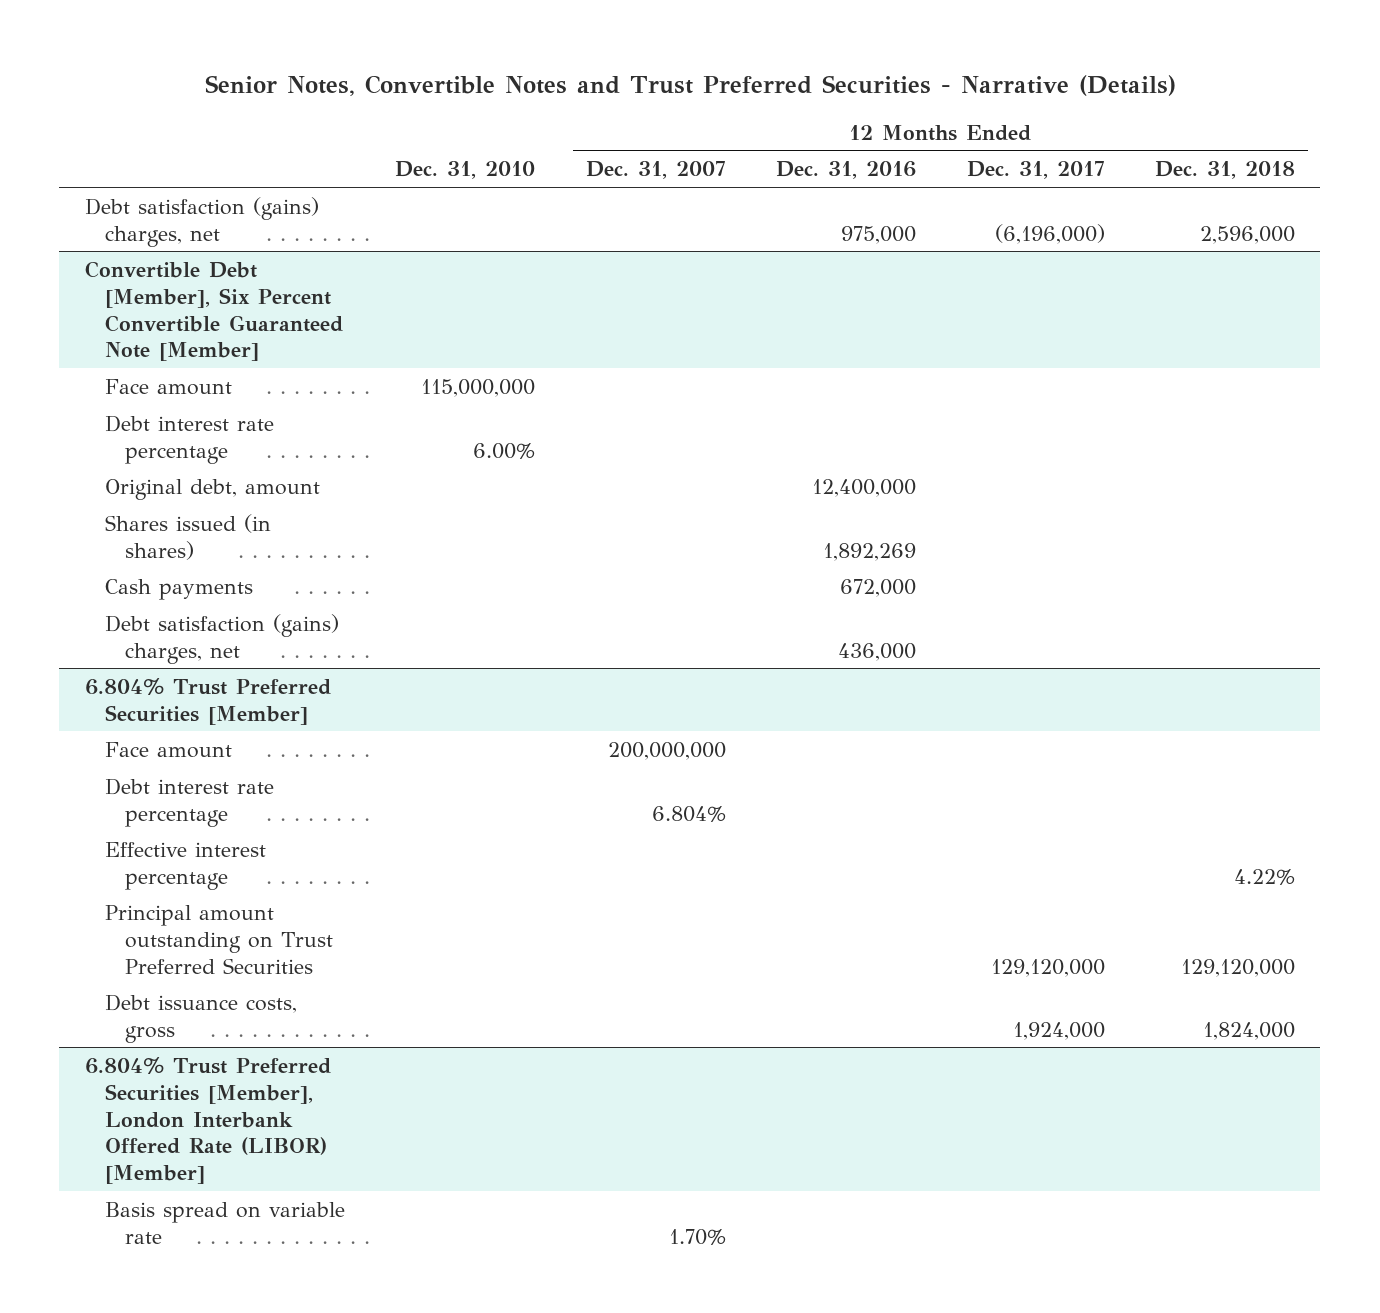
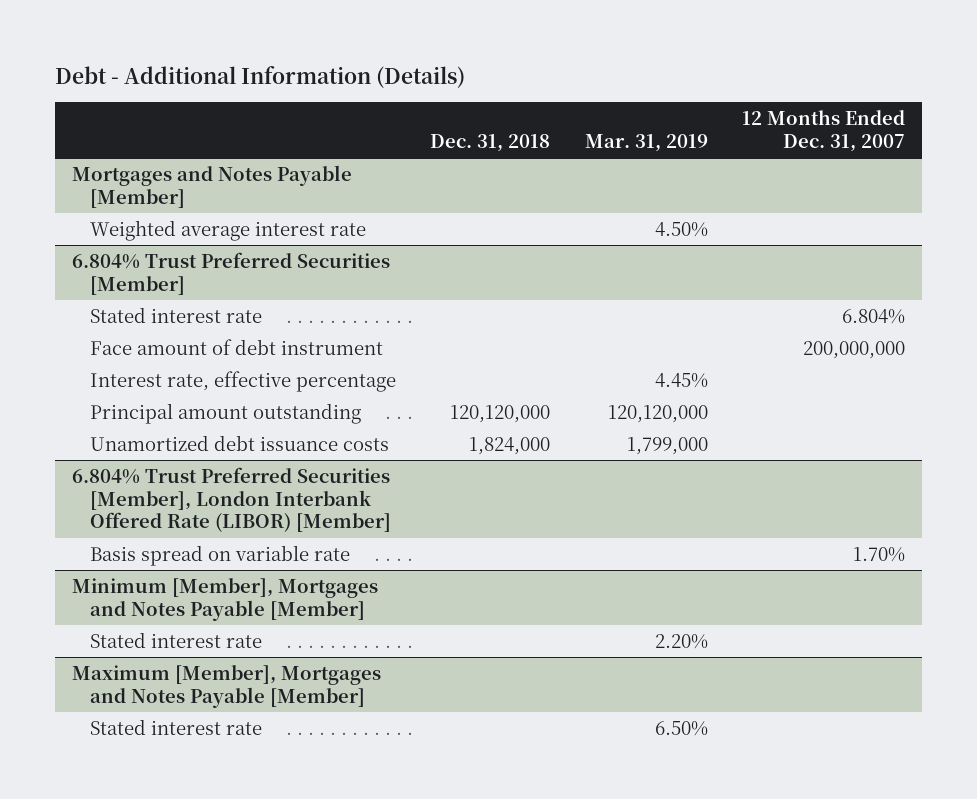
- Senior Notes, Convertible Notes and Trust Preferred Securities - Narrative (Details)
+ Debt - Additional Information (Details)
- | Dec. 31, 2010 | 12 Months Ended Dec. 31, 2007 | 12 Months Ended Dec. 31, 2016 | 12 Months Ended Dec. 31, 2017 | 12 Months Ended Dec. 31, 2018
+ | Dec. 31, 2018 | Mar. 31, 2019 | 12 Months Ended Dec. 31, 2007
- Debt satisfaction (gains) charges, net | | | 975,000 | (6,196,000) | 2,596,000
- Convertible Debt [Member], Six Percent Convertible Guaranteed Note [Member]
- Face amount | 115,000,000 | | | |
- Debt interest rate percentage | 6.00% | | | |
- Original debt, amount | | | 12,400,000 | |
- Shares issued (in shares) | | | 1,892,269 | |
- Cash payments | | | 672,000 | |
- Debt satisfaction (gains) charges, net | | | 436,000 | |
+ Mortgages and Notes Payable [Member]
+ Weighted average interest rate | | 4.50% |
@ 6.804% Trust Preferred Securities [Member]
- Face amount | | 200,000,000 | | |
- Debt interest rate percentage | | 6.804% | | |
- Effective interest percentage | | | | | 4.22%
- Principal amount outstanding on Trust Preferred Securities | | | | 129,120,000 | 129,120,000
- Debt issuance costs, gross | | | | 1,924,000 | 1,824,000
+ Stated interest rate | | | 6.804%
+ Face amount of debt instrument | | | 200,000,000
+ Interest rate, effective percentage | | 4.45% |
+ Principal amount outstanding | 120,120,000 | 120,120,000 |
+ Unamortized debt issuance costs | 1,824,000 | 1,799,000 |
+ Minimum [Member], Mortgages and Notes Payable [Member]
+ Stated interest rate | | 2.20% |
+ Maximum [Member], Mortgages and Notes Payable [Member]
+ Stated interest rate | | 6.50% |

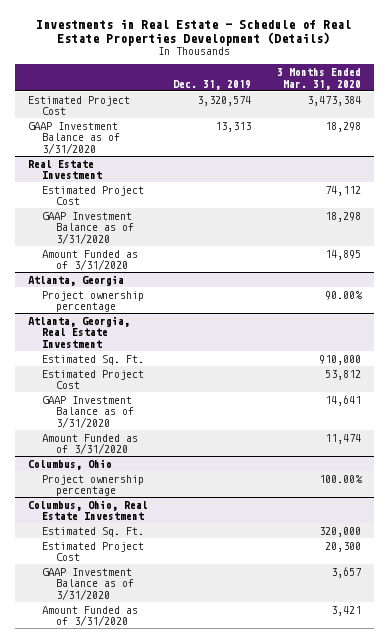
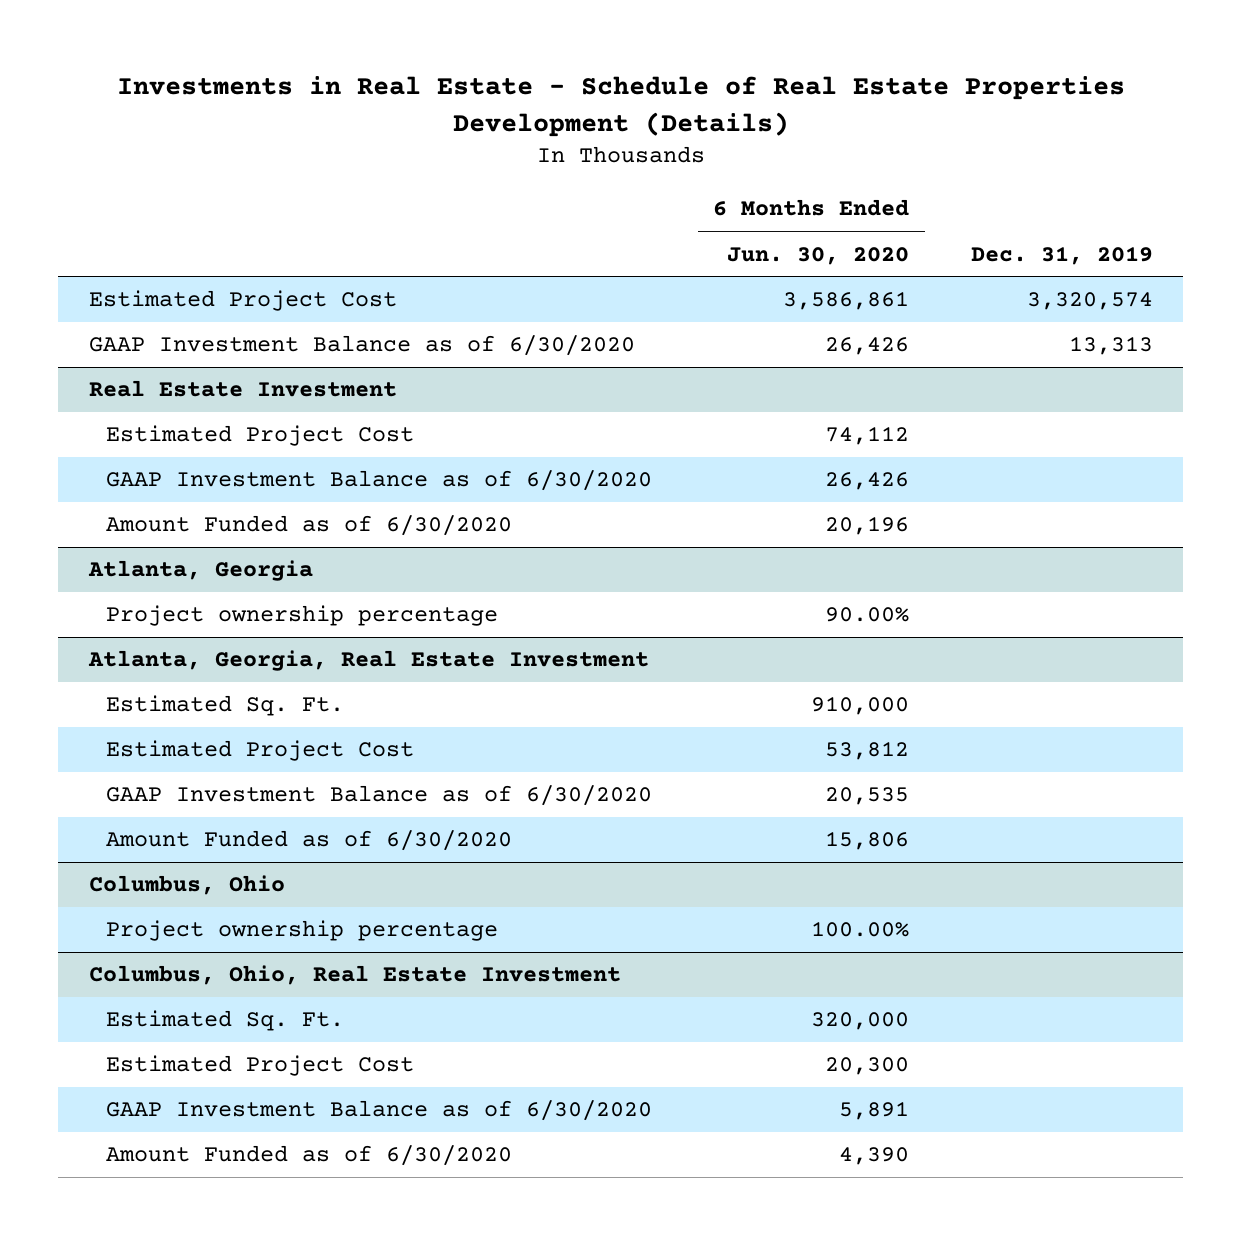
- | Dec. 31, 2019 | 3 Months Ended Mar. 31, 2020
+ | 6 Months Ended Jun. 30, 2020 | Dec. 31, 2019
- GAAP Investment Balance as of 3/31/2020 | 13,313 | 18,298
+ GAAP Investment Balance as of 6/30/2020 | 26,426 | 13,313
@ Real Estate Investment
- GAAP Investment Balance as of 3/31/2020 | | 18,298
- Amount Funded as of 3/31/2020 | | 14,895
+ GAAP Investment Balance as of 6/30/2020 | 26,426 |
+ Amount Funded as of 6/30/2020 | 20,196 |
@ Atlanta, Georgia, Real Estate Investment
- GAAP Investment Balance as of 3/31/2020 | | 14,641
- Amount Funded as of 3/31/2020 | | 11,474
+ GAAP Investment Balance as of 6/30/2020 | 20,535 |
+ Amount Funded as of 6/30/2020 | 15,806 |
@ Columbus, Ohio, Real Estate Investment
- GAAP Investment Balance as of 3/31/2020 | | 3,657
- Amount Funded as of 3/31/2020 | | 3,421
+ GAAP Investment Balance as of 6/30/2020 | 5,891 |
+ Amount Funded as of 6/30/2020 | 4,390 |

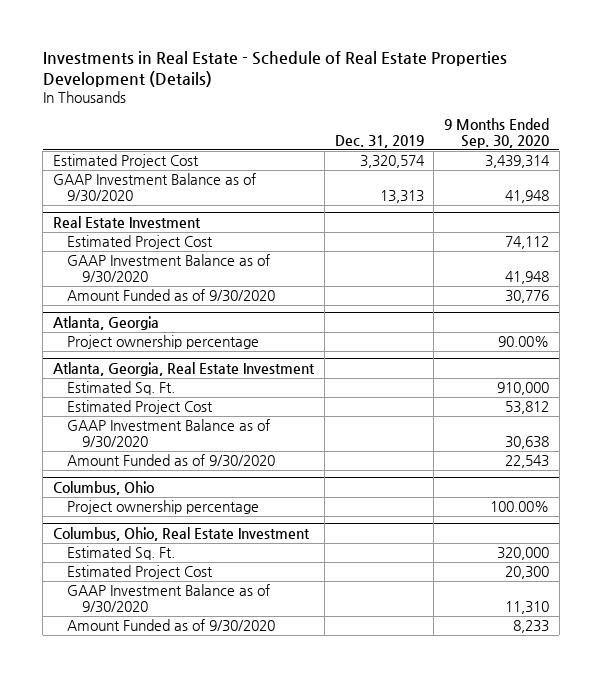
- | 6 Months Ended Jun. 30, 2020 | Dec. 31, 2019
+ | Dec. 31, 2019 | 9 Months Ended Sep. 30, 2020
- GAAP Investment Balance as of 6/30/2020 | 26,426 | 13,313
+ GAAP Investment Balance as of 9/30/2020 | 13,313 | 41,948
@ Real Estate Investment
- GAAP Investment Balance as of 6/30/2020 | 26,426 |
- Amount Funded as of 6/30/2020 | 20,196 |
+ GAAP Investment Balance as of 9/30/2020 | | 41,948
+ Amount Funded as of 9/30/2020 | | 30,776
@ Atlanta, Georgia, Real Estate Investment
- GAAP Investment Balance as of 6/30/2020 | 20,535 |
- Amount Funded as of 6/30/2020 | 15,806 |
+ GAAP Investment Balance as of 9/30/2020 | | 30,638
+ Amount Funded as of 9/30/2020 | | 22,543
@ Columbus, Ohio, Real Estate Investment
- GAAP Investment Balance as of 6/30/2020 | 5,891 |
- Amount Funded as of 6/30/2020 | 4,390 |
+ GAAP Investment Balance as of 9/30/2020 | | 11,310
+ Amount Funded as of 9/30/2020 | | 8,233

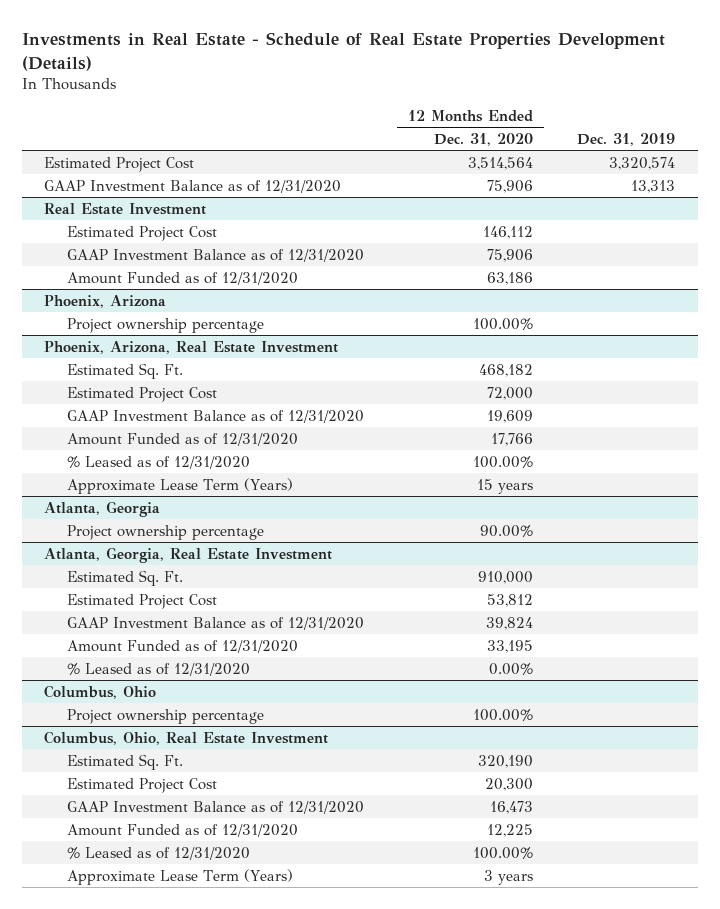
- | Dec. 31, 2019 | 9 Months Ended Sep. 30, 2020
+ | 12 Months Ended Dec. 31, 2020 | Dec. 31, 2019
- GAAP Investment Balance as of 9/30/2020 | 13,313 | 41,948
+ GAAP Investment Balance as of 12/31/2020 | 75,906 | 13,313
@ Real Estate Investment
- GAAP Investment Balance as of 9/30/2020 | | 41,948
- Amount Funded as of 9/30/2020 | | 30,776
+ GAAP Investment Balance as of 12/31/2020 | 75,906 |
+ Amount Funded as of 12/31/2020 | 63,186 |
+ Phoenix, Arizona
+ Project ownership percentage | 100.00% |
+ Phoenix, Arizona, Real Estate Investment
+ Estimated Sq. Ft. | 468,182 |
+ Estimated Project Cost | 72,000 |
+ GAAP Investment Balance as of 12/31/2020 | 19,609 |
+ Amount Funded as of 12/31/2020 | 17,766 |
+ % Leased as of 12/31/2020 | 100.00% |
+ Approximate Lease Term (Years) | 15 years |
@ Atlanta, Georgia, Real Estate Investment
- GAAP Investment Balance as of 9/30/2020 | | 30,638
- Amount Funded as of 9/30/2020 | | 22,543
+ GAAP Investment Balance as of 12/31/2020 | 39,824 |
+ Amount Funded as of 12/31/2020 | 33,195 |
+ % Leased as of 12/31/2020 | 0.00% |
@ Columbus, Ohio, Real Estate Investment
- GAAP Investment Balance as of 9/30/2020 | | 11,310
- Amount Funded as of 9/30/2020 | | 8,233
+ GAAP Investment Balance as of 12/31/2020 | 16,473 |
+ Amount Funded as of 12/31/2020 | 12,225 |
+ % Leased as of 12/31/2020 | 100.00% |
+ Approximate Lease Term (Years) | 3 years |

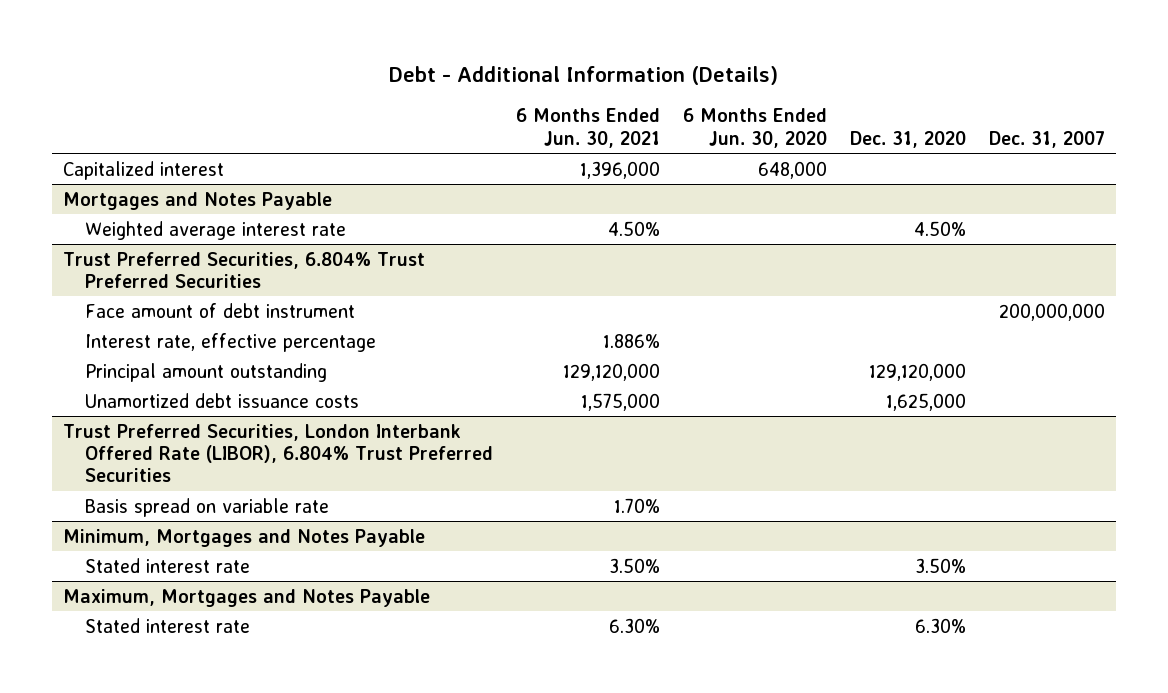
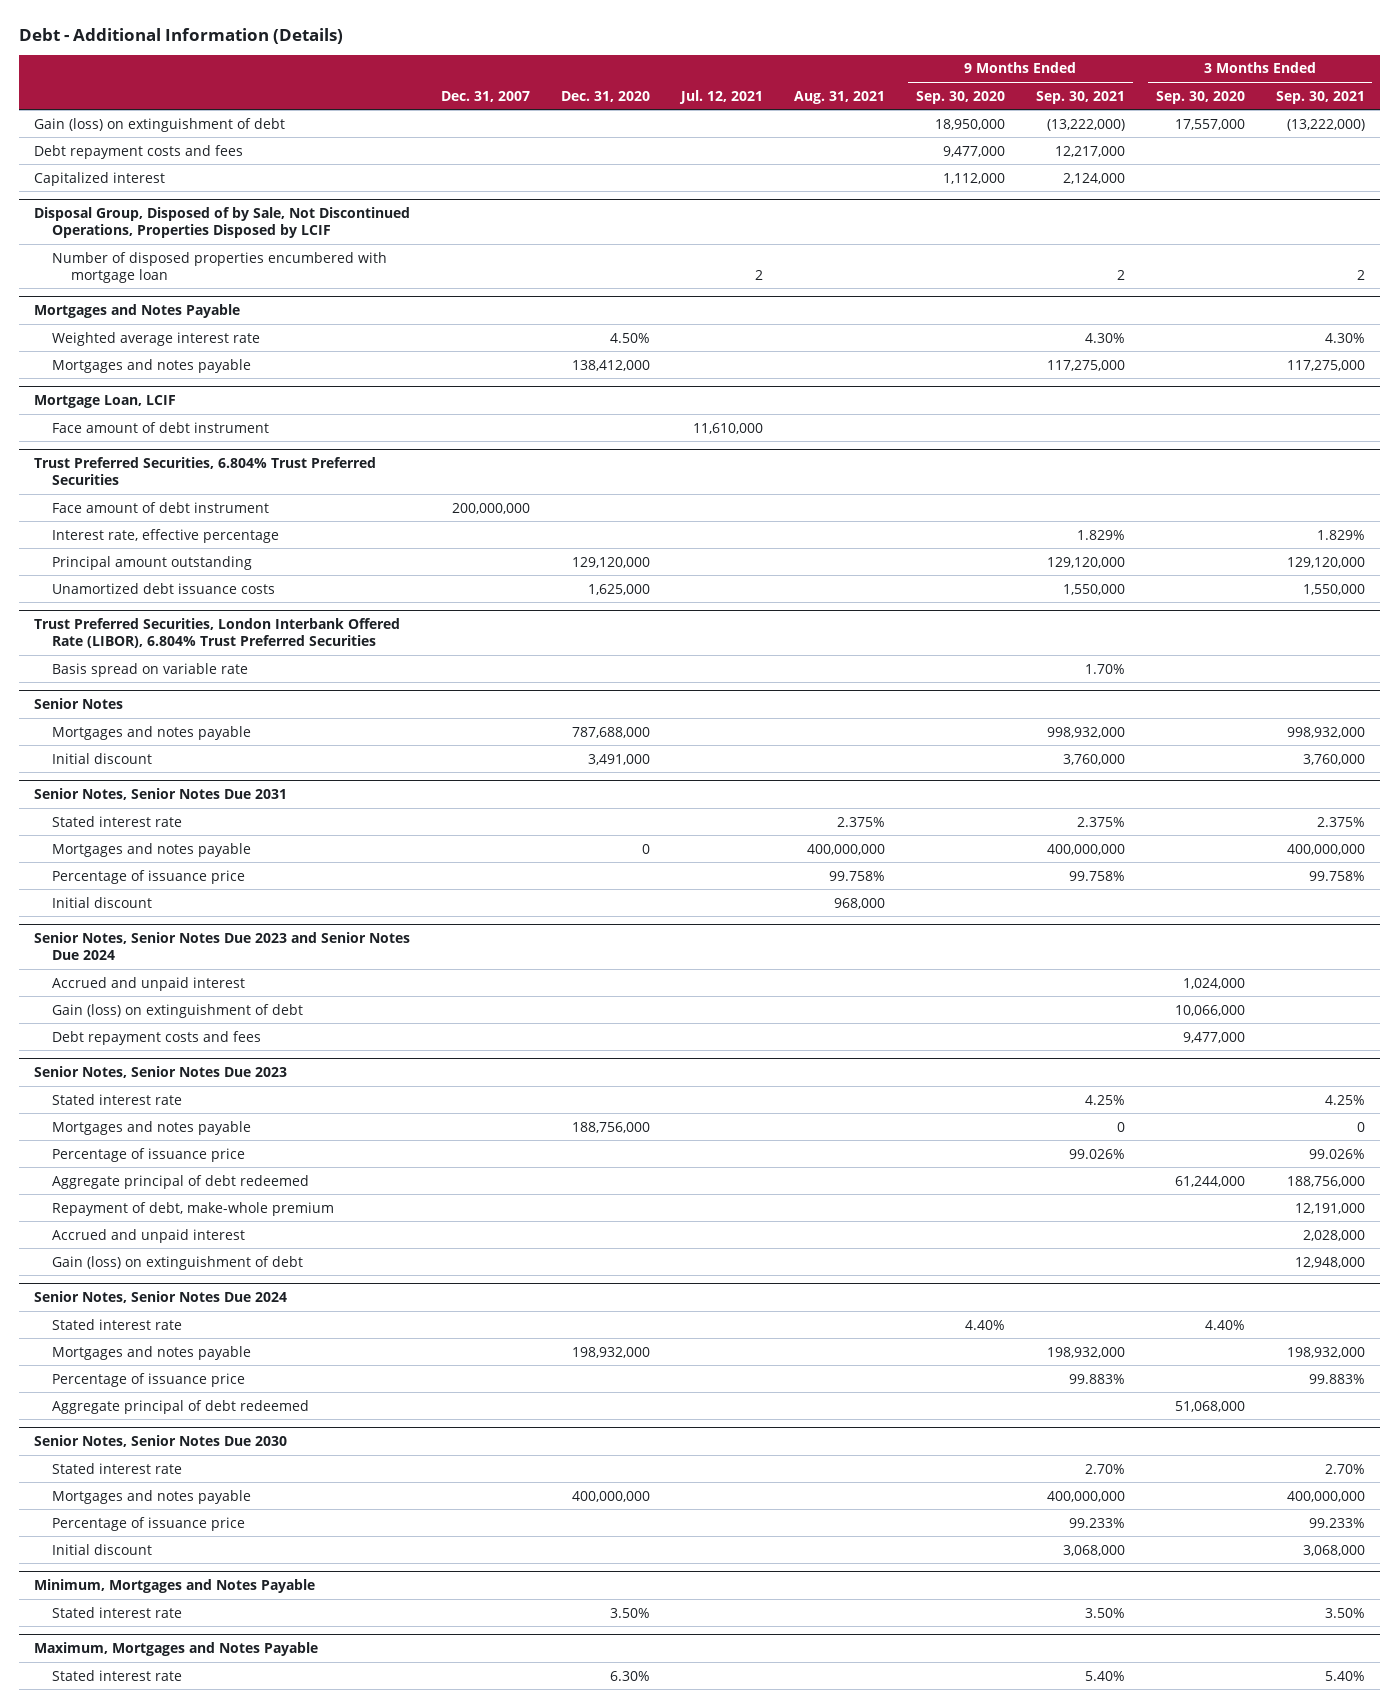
- | 6 Months Ended Jun. 30, 2021 | 6 Months Ended Jun. 30, 2020 | Dec. 31, 2020 | Dec. 31, 2007
+ | Dec. 31, 2007 | Dec. 31, 2020 | Jul. 12, 2021 | Aug. 31, 2021 | 9 Months Ended Sep. 30, 2020 | 9 Months Ended Sep. 30, 2021 | 3 Months Ended Sep. 30, 2020 | 3 Months Ended Sep. 30, 2021
+ Gain (loss) on extinguishment of debt | | | | | 18,950,000 | (13,222,000) | 17,557,000 | (13,222,000)
+ Debt repayment costs and fees | | | | | 9,477,000 | 12,217,000 | |
+ Disposal Group, Disposed of by Sale, Not Discontinued Operations, Properties Disposed by LCIF
+ Number of disposed properties encumbered with mortgage loan | | | 2 | | | 2 | | 2
@ Mortgages and Notes Payable
+ Mortgages and notes payable | | 138,412,000 | | | | 117,275,000 | | 117,275,000
+ Mortgage Loan, LCIF
+ Face amount of debt instrument | | | 11,610,000 | | | | |
+ Senior Notes
+ Mortgages and notes payable | | 787,688,000 | | | | 998,932,000 | | 998,932,000
+ Initial discount | | 3,491,000 | | | | 3,760,000 | | 3,760,000
+ Senior Notes, Senior Notes Due 2031
+ Stated interest rate | | | | 2.375% | | 2.375% | | 2.375%
+ Mortgages and notes payable | | 0 | | 400,000,000 | | 400,000,000 | | 400,000,000
+ Percentage of issuance price | | | | 99.758% | | 99.758% | | 99.758%
+ Initial discount | | | | 968,000 | | | |
+ Senior Notes, Senior Notes Due 2023 and Senior Notes Due 2024
+ Accrued and unpaid interest | | | | | | | 1,024,000 |
+ Gain (loss) on extinguishment of debt | | | | | | | 10,066,000 |
+ Debt repayment costs and fees | | | | | | | 9,477,000 |
+ Senior Notes, Senior Notes Due 2023
+ Stated interest rate | | | | | | 4.25% | | 4.25%
+ Mortgages and notes payable | | 188,756,000 | | | | 0 | | 0
+ Percentage of issuance price | | | | | | 99.026% | | 99.026%
+ Aggregate principal of debt redeemed | | | | | | | 61,244,000 | 188,756,000
+ Repayment of debt, make-whole premium | | | | | | | | 12,191,000
+ Accrued and unpaid interest | | | | | | | | 2,028,000
+ Gain (loss) on extinguishment of debt | | | | | | | | 12,948,000
+ Senior Notes, Senior Notes Due 2024
+ Stated interest rate | | | | | 4.40% | | 4.40% |
+ Mortgages and notes payable | | 198,932,000 | | | | 198,932,000 | | 198,932,000
+ Percentage of issuance price | | | | | | 99.883% | | 99.883%
+ Aggregate principal of debt redeemed | | | | | | | 51,068,000 |
+ Senior Notes, Senior Notes Due 2030
+ Stated interest rate | | | | | | 2.70% | | 2.70%
+ Mortgages and notes payable | | 400,000,000 | | | | 400,000,000 | | 400,000,000
+ Percentage of issuance price | | | | | | 99.233% | | 99.233%
+ Initial discount | | | | | | 3,068,000 | | 3,068,000

